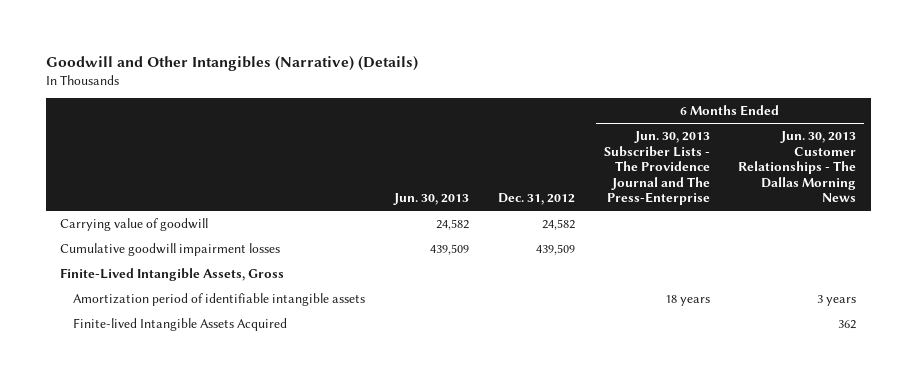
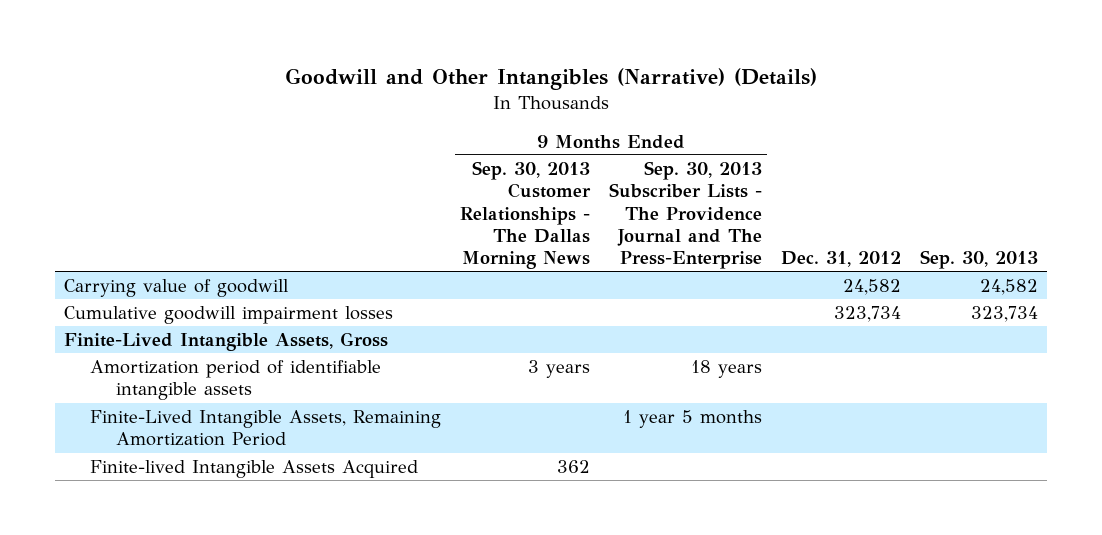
- | Jun. 30, 2013 | Dec. 31, 2012 | 6 Months Ended Jun. 30, 2013 Subscriber Lists - The Providence Journal and The Press-Enterprise | 6 Months Ended Jun. 30, 2013 Customer Relationships - The Dallas Morning News
+ | 9 Months Ended Sep. 30, 2013 Customer Relationships - The Dallas Morning News | 9 Months Ended Sep. 30, 2013 Subscriber Lists - The Providence Journal and The Press-Enterprise | Dec. 31, 2012 | Sep. 30, 2013
- Cumulative goodwill impairment losses | 439,509 | 439,509 | |
+ Cumulative goodwill impairment losses | | | 323,734 | 323,734
+ Finite-Lived Intangible Assets, Remaining Amortization Period | | 1 year 5 months | |

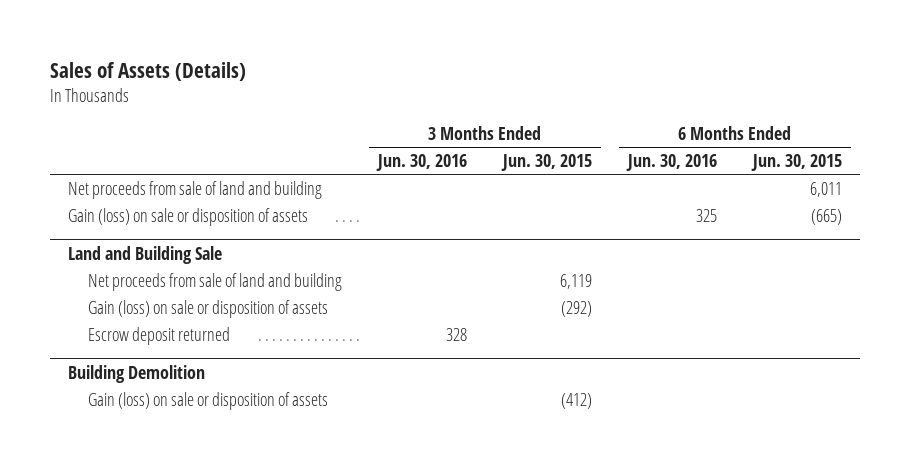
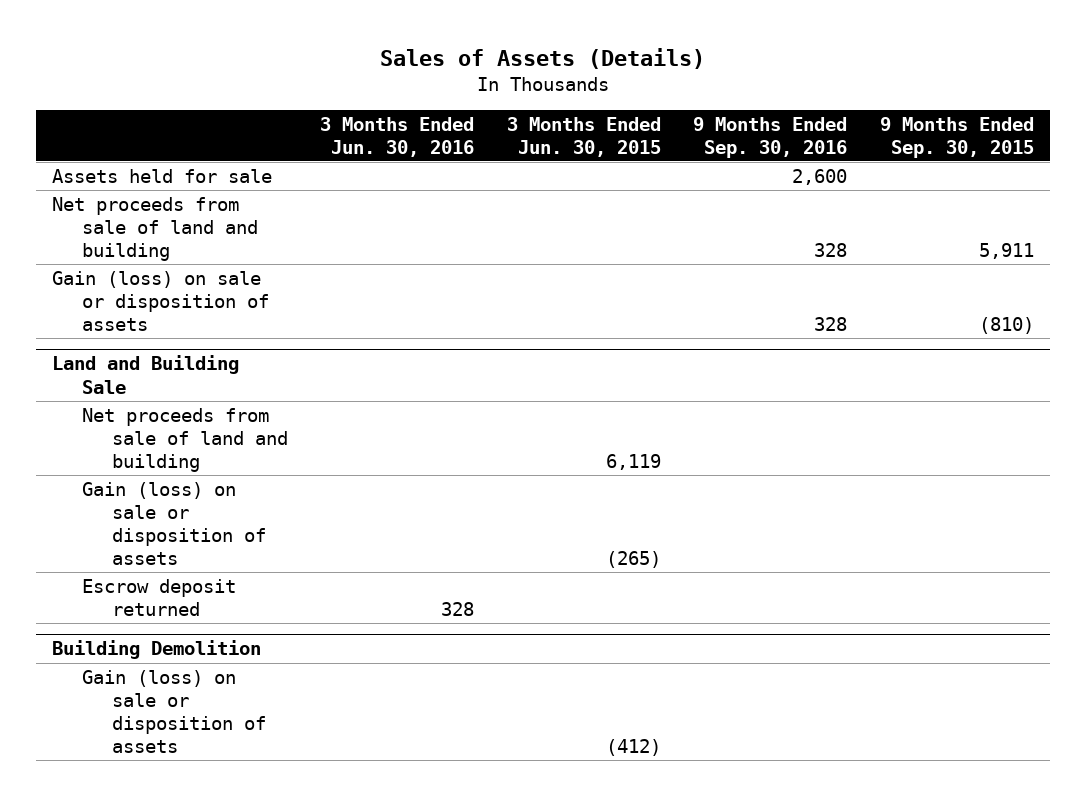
- | 3 Months Ended Jun. 30, 2016 | 3 Months Ended Jun. 30, 2015 | 6 Months Ended Jun. 30, 2016 | 6 Months Ended Jun. 30, 2015
+ | 3 Months Ended Jun. 30, 2016 | 3 Months Ended Jun. 30, 2015 | 9 Months Ended Sep. 30, 2016 | 9 Months Ended Sep. 30, 2015
+ Assets held for sale | | | 2,600 |
@ Land and Building Sale
- Gain (loss) on sale or disposition of assets | | (292) | |
+ Gain (loss) on sale or disposition of assets | | (265) | |

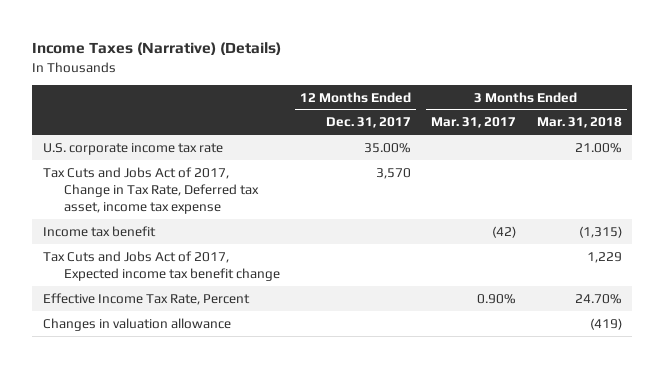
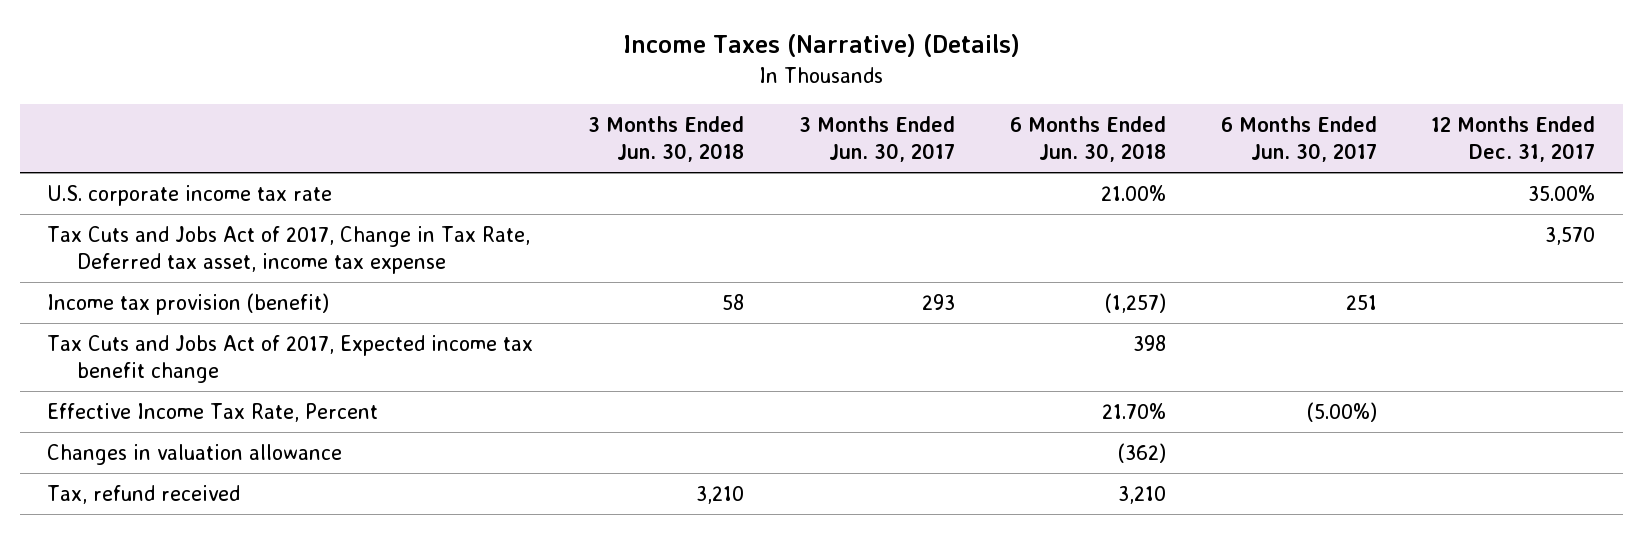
- | 12 Months Ended Dec. 31, 2017 | 3 Months Ended Mar. 31, 2017 | 3 Months Ended Mar. 31, 2018
+ | 3 Months Ended Jun. 30, 2018 | 3 Months Ended Jun. 30, 2017 | 6 Months Ended Jun. 30, 2018 | 6 Months Ended Jun. 30, 2017 | 12 Months Ended Dec. 31, 2017
- Income tax benefit | | (42) | (1,315)
+ Income tax provision (benefit) | 58 | 293 | (1,257) | 251 |
+ Tax, refund received | 3,210 | | 3,210 | |

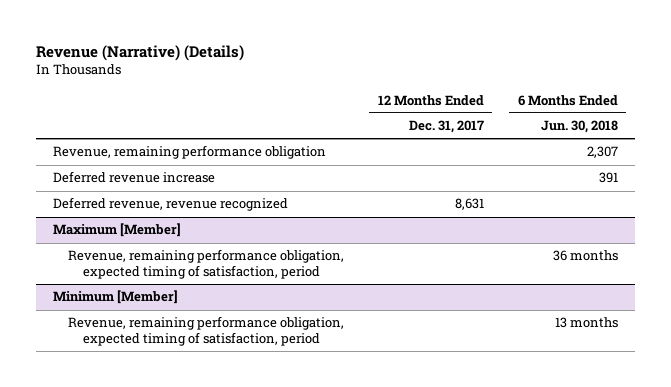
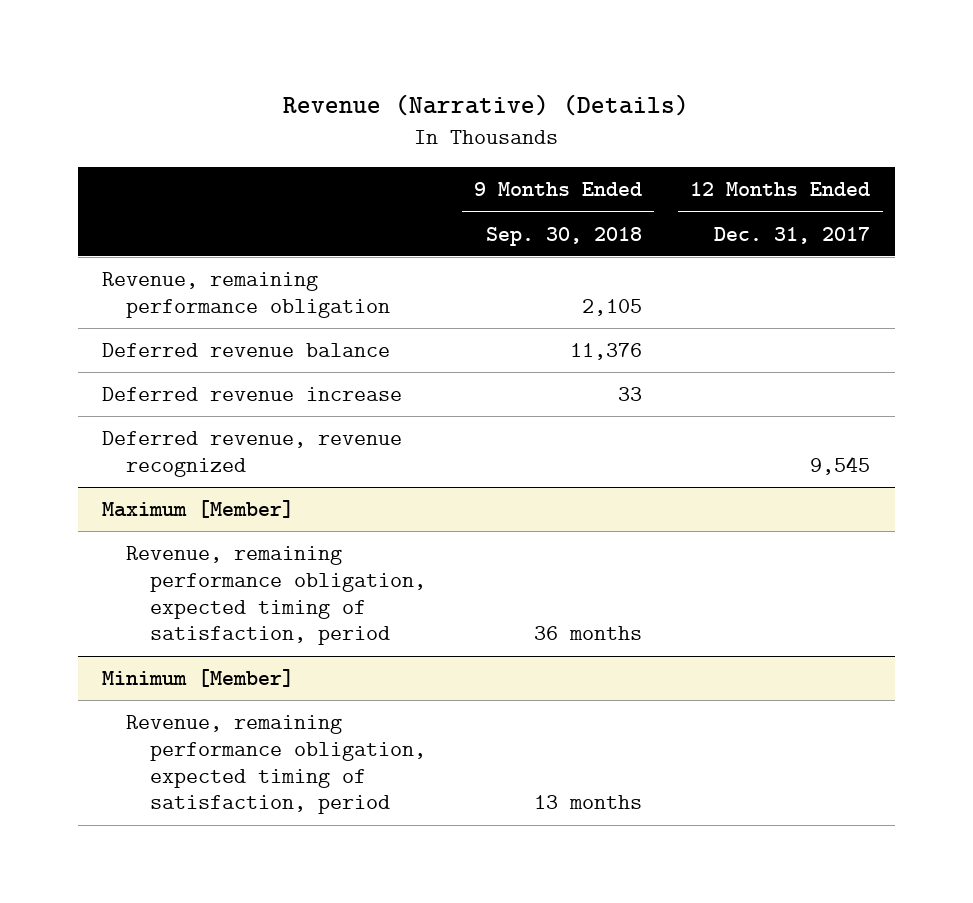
- | 12 Months Ended Dec. 31, 2017 | 6 Months Ended Jun. 30, 2018
+ | 9 Months Ended Sep. 30, 2018 | 12 Months Ended Dec. 31, 2017
+ Deferred revenue balance | 11,376 |
- Deferred revenue, revenue recognized | 8,631 |
+ Deferred revenue, revenue recognized | | 9,545

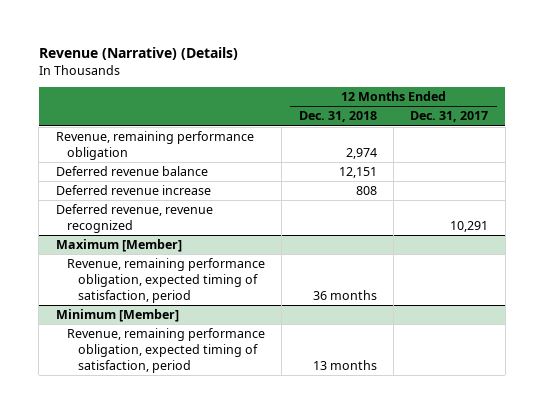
- | 9 Months Ended Sep. 30, 2018 | 12 Months Ended Dec. 31, 2017
+ | 12 Months Ended Dec. 31, 2018 | 12 Months Ended Dec. 31, 2017
- Deferred revenue, revenue recognized | | 9,545
+ Deferred revenue, revenue recognized | | 10,291

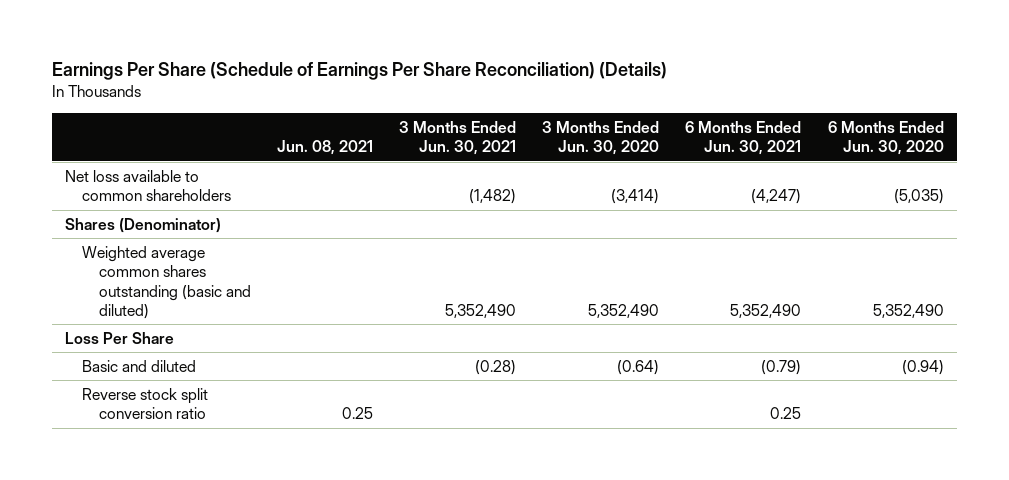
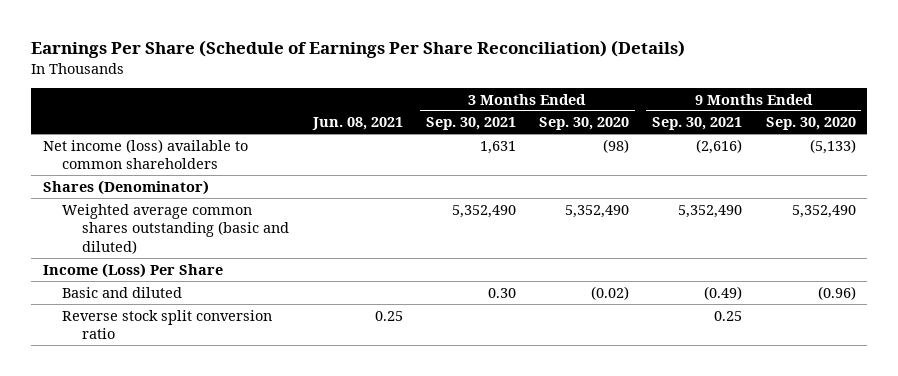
- | Jun. 08, 2021 | 3 Months Ended Jun. 30, 2021 | 3 Months Ended Jun. 30, 2020 | 6 Months Ended Jun. 30, 2021 | 6 Months Ended Jun. 30, 2020
+ | Jun. 08, 2021 | 3 Months Ended Sep. 30, 2021 | 3 Months Ended Sep. 30, 2020 | 9 Months Ended Sep. 30, 2021 | 9 Months Ended Sep. 30, 2020
- Net loss available to common shareholders | | (1,482) | (3,414) | (4,247) | (5,035)
+ Net income (loss) available to common shareholders | | 1,631 | (98) | (2,616) | (5,133)
- Loss Per Share
+ Income (Loss) Per Share

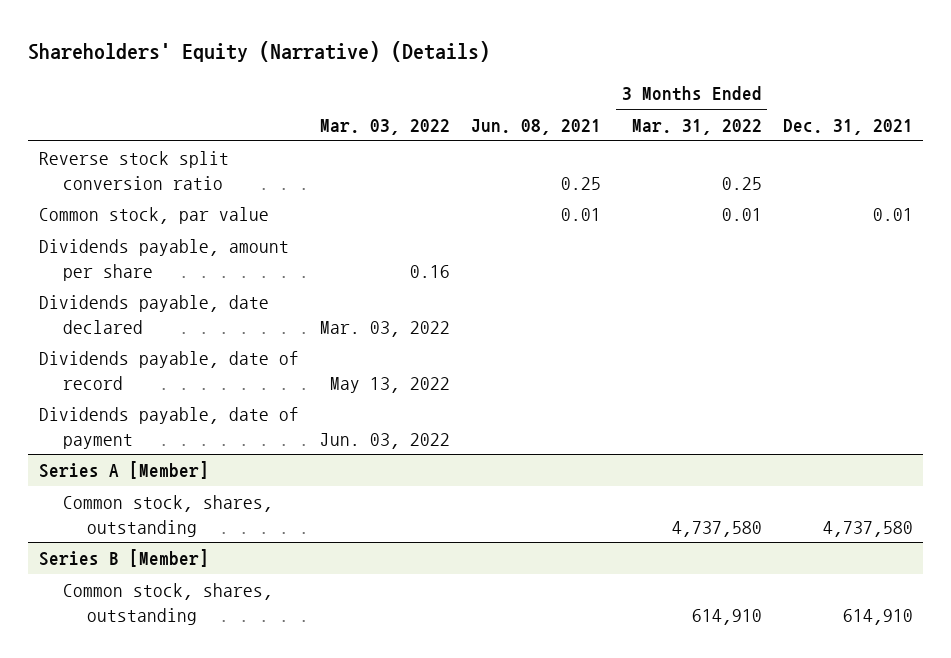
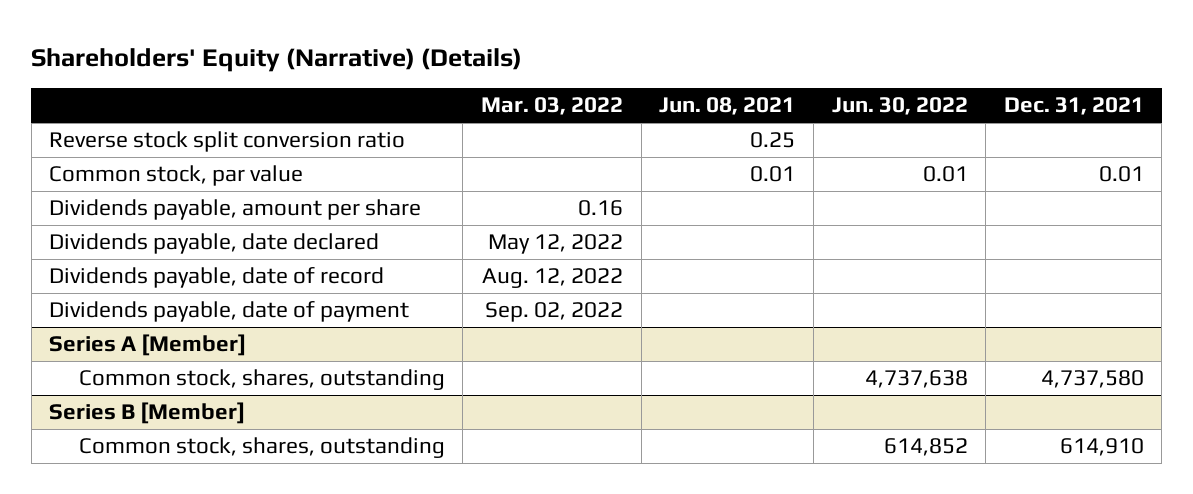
- | Mar. 03, 2022 | Jun. 08, 2021 | 3 Months Ended Mar. 31, 2022 | Dec. 31, 2021
+ | Mar. 03, 2022 | Jun. 08, 2021 | Jun. 30, 2022 | Dec. 31, 2021
- Dividends payable, date declared | Mar. 03, 2022 | | |
- Dividends payable, date of record | May 13, 2022 | | |
- Dividends payable, date of payment | Jun. 03, 2022 | | |
+ Dividends payable, date declared | May 12, 2022 | | |
+ Dividends payable, date of record | Aug. 12, 2022 | | |
+ Dividends payable, date of payment | Sep. 02, 2022 | | |

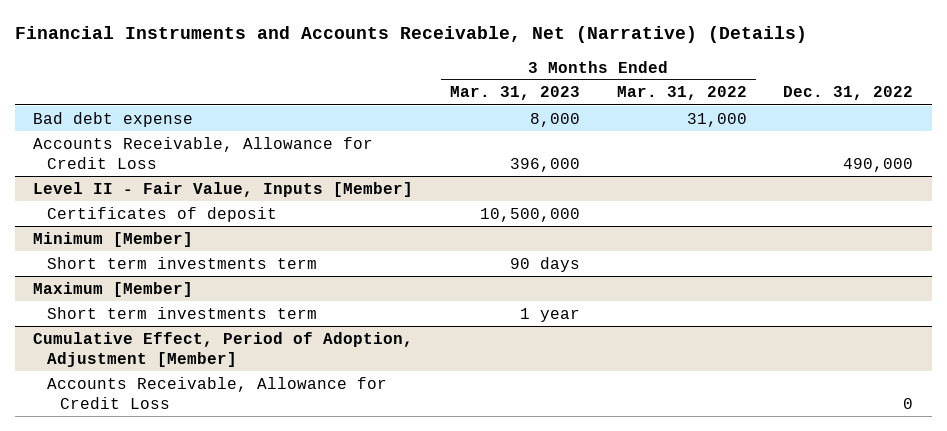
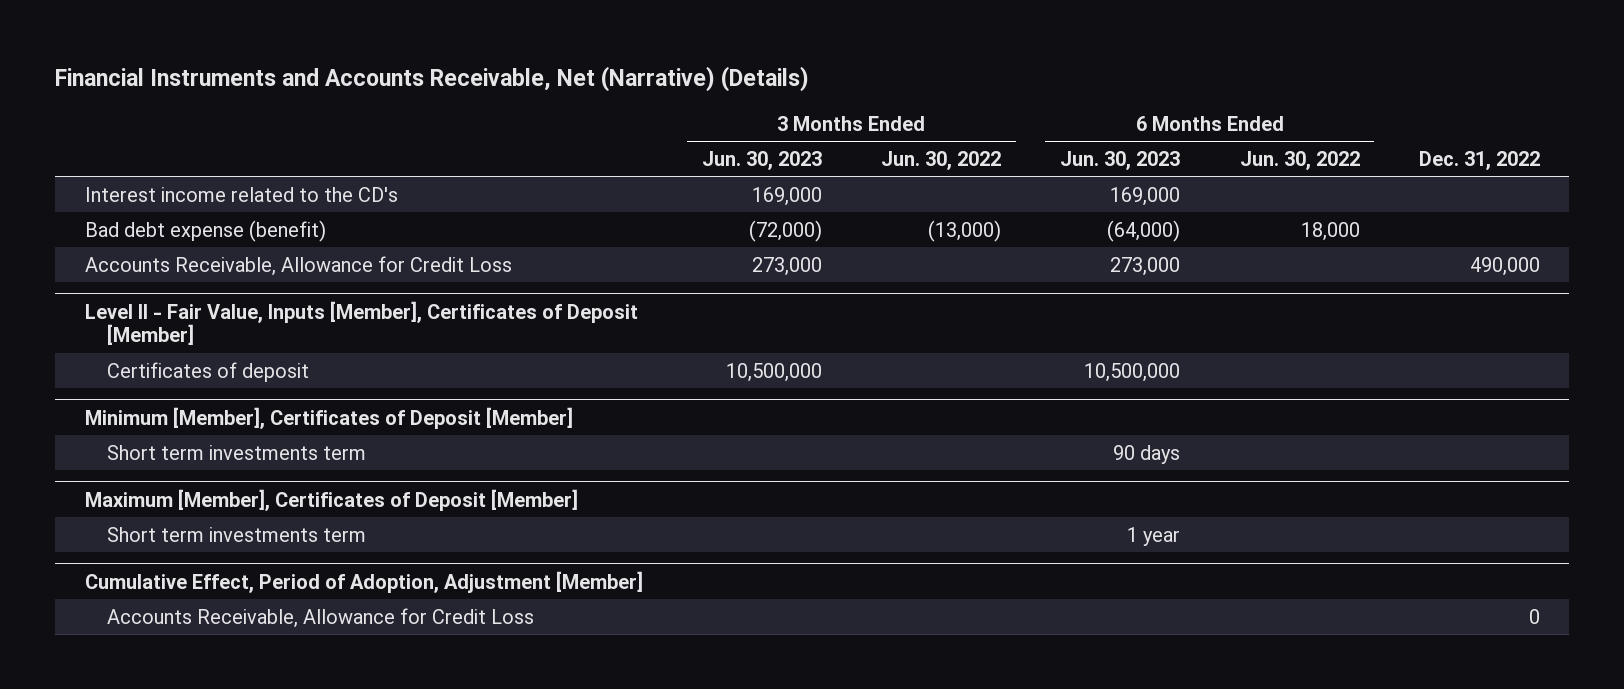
- | 3 Months Ended Mar. 31, 2023 | 3 Months Ended Mar. 31, 2022 | Dec. 31, 2022
+ | 3 Months Ended Jun. 30, 2023 | 3 Months Ended Jun. 30, 2022 | 6 Months Ended Jun. 30, 2023 | 6 Months Ended Jun. 30, 2022 | Dec. 31, 2022
- Bad debt expense | 8,000 | 31,000 |
+ Interest income related to the CD's | 169,000 | | 169,000 | |
+ Bad debt expense (benefit) | (72,000) | (13,000) | (64,000) | 18,000 |
- Level II - Fair Value, Inputs [Member]
+ Level II - Fair Value, Inputs [Member], Certificates of Deposit [Member]
- Minimum [Member]
+ Minimum [Member], Certificates of Deposit [Member]
- Maximum [Member]
+ Maximum [Member], Certificates of Deposit [Member]

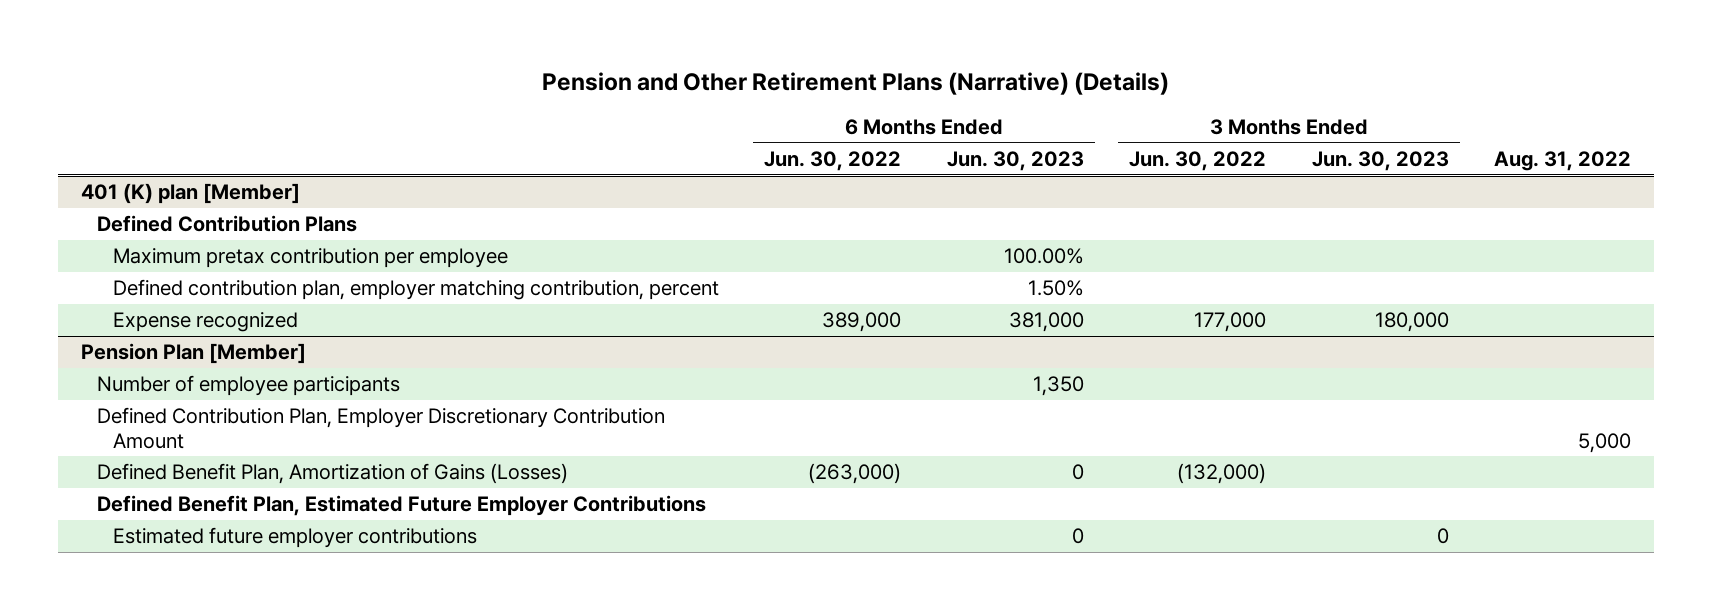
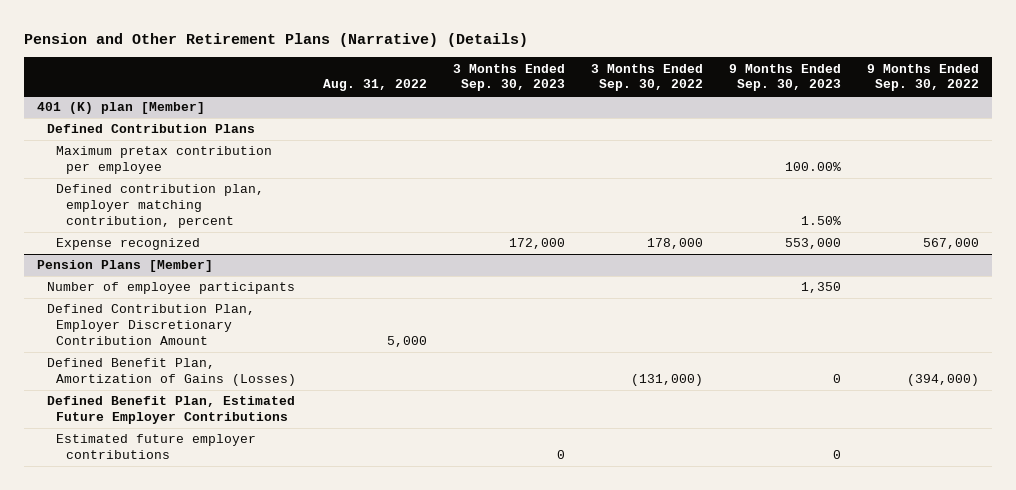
- | 6 Months Ended Jun. 30, 2022 | 6 Months Ended Jun. 30, 2023 | 3 Months Ended Jun. 30, 2022 | 3 Months Ended Jun. 30, 2023 | Aug. 31, 2022
+ | Aug. 31, 2022 | 3 Months Ended Sep. 30, 2023 | 3 Months Ended Sep. 30, 2022 | 9 Months Ended Sep. 30, 2023 | 9 Months Ended Sep. 30, 2022
- Pension Plan [Member]
+ Pension Plans [Member]

